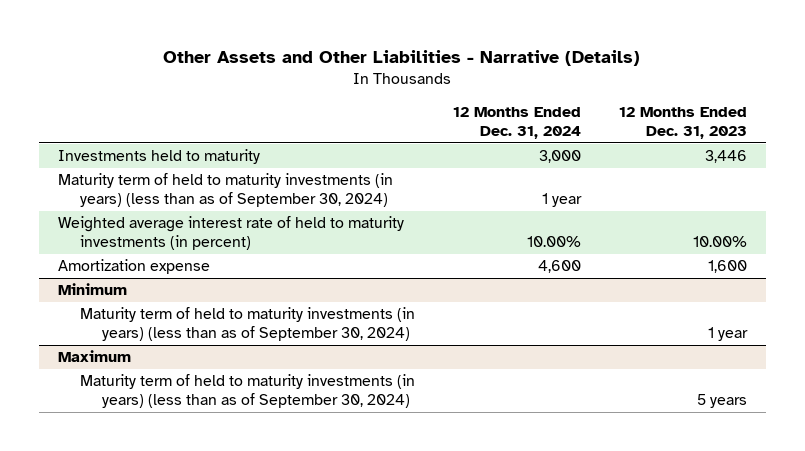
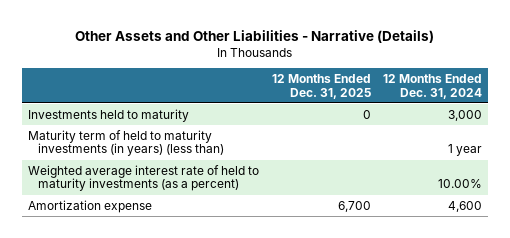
- | 12 Months Ended Dec. 31, 2024 | 12 Months Ended Dec. 31, 2023
+ | 12 Months Ended Dec. 31, 2025 | 12 Months Ended Dec. 31, 2024
- Maturity term of held to maturity investments (in years) (less than as of September 30, 2024) | 1 year |
- Weighted average interest rate of held to maturity investments (in percent) | 10.00% | 10.00%
+ Maturity term of held to maturity investments (in years) (less than) | | 1 year
+ Weighted average interest rate of held to maturity investments (as a percent) | | 10.00%
- Minimum
- Maturity term of held to maturity investments (in years) (less than as of September 30, 2024) | | 1 year
- Maximum
- Maturity term of held to maturity investments (in years) (less than as of September 30, 2024) | | 5 years

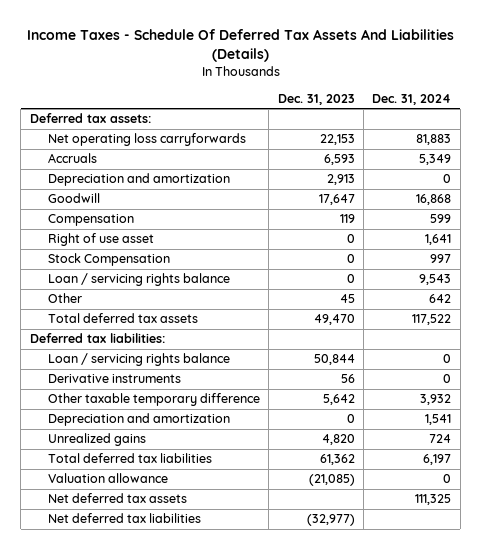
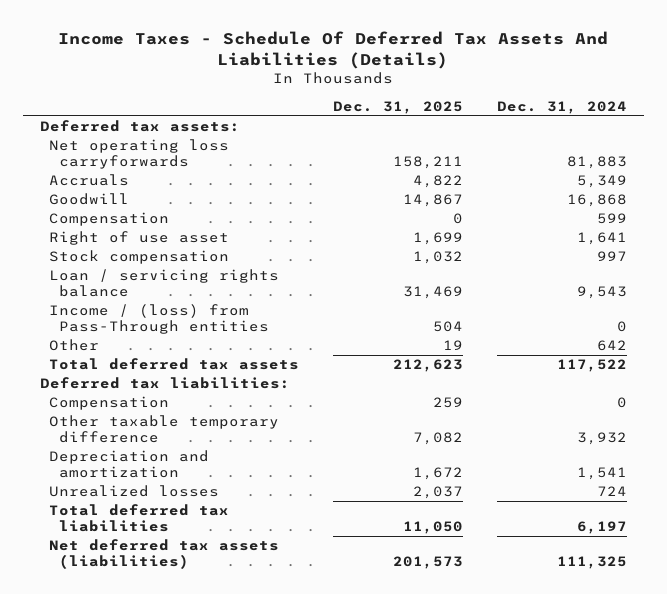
- | Dec. 31, 2023 | Dec. 31, 2024
+ | Dec. 31, 2025 | Dec. 31, 2024
- Depreciation and amortization | 2,913 | 0
- Stock Compensation | 0 | 997
+ Stock compensation | 1,032 | 997
+ Income / (loss) from Pass-Through entities | 504 | 0
- Loan / servicing rights balance | 50,844 | 0
- Derivative instruments | 56 | 0
+ Compensation | 259 | 0
- Unrealized gains | 4,820 | 724
+ Unrealized losses | 2,037 | 724
- Valuation allowance | (21,085) | 0
- Net deferred tax assets | | 111,325
- Net deferred tax liabilities | (32,977) |
+ Net deferred tax assets (liabilities) | 201,573 | 111,325

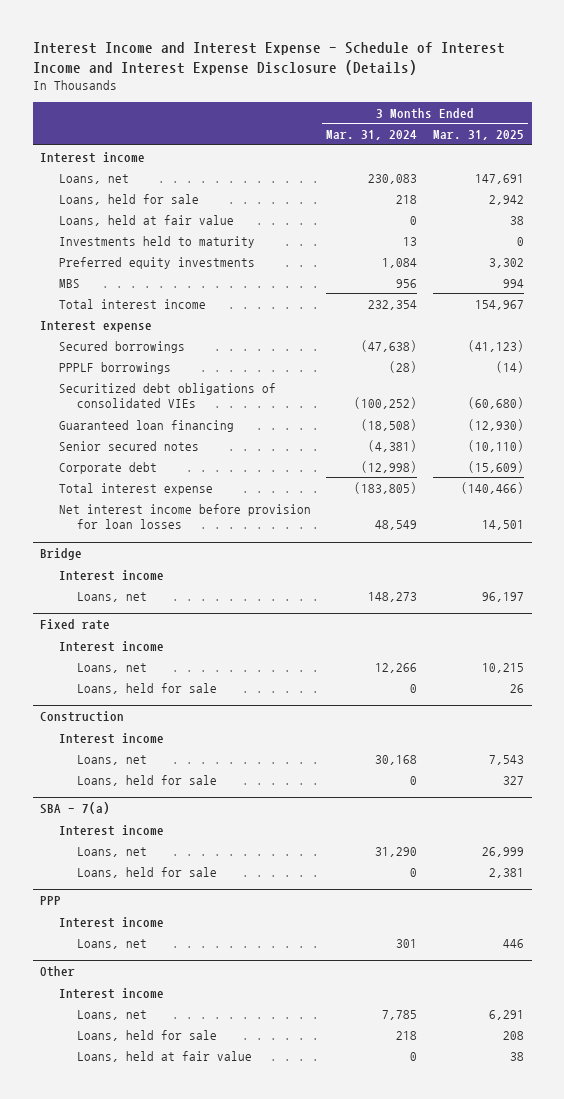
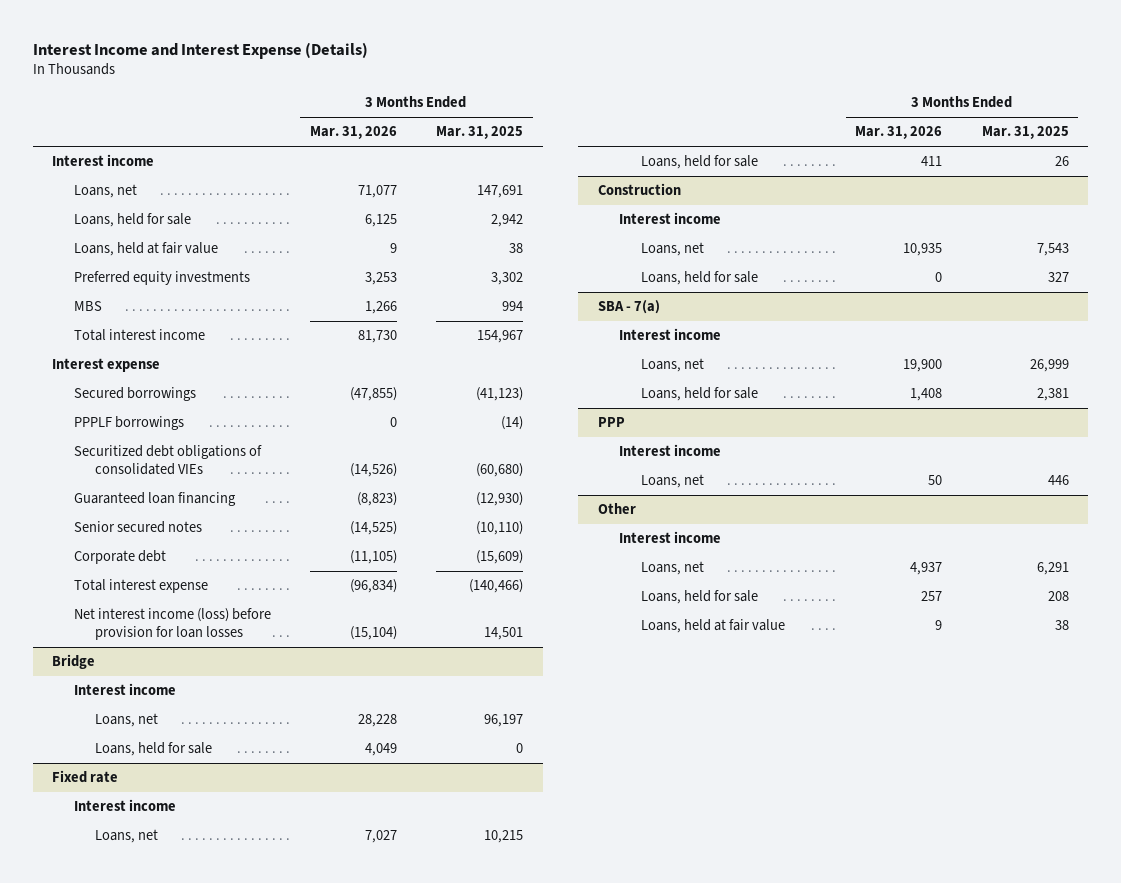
- Interest Income and Interest Expense - Schedule of Interest Income and Interest Expense Disclosure (Details)
+ Interest Income and Interest Expense (Details)
- | 3 Months Ended Mar. 31, 2024 | 3 Months Ended Mar. 31, 2025
+ | 3 Months Ended Mar. 31, 2026 | 3 Months Ended Mar. 31, 2025
- Investments held to maturity | 13 | 0
- Net interest income before provision for loan losses | 48,549 | 14,501
+ Net interest income (loss) before provision for loan losses | (15,104) | 14,501
@ Bridge
+ Loans, held for sale | 4,049 | 0

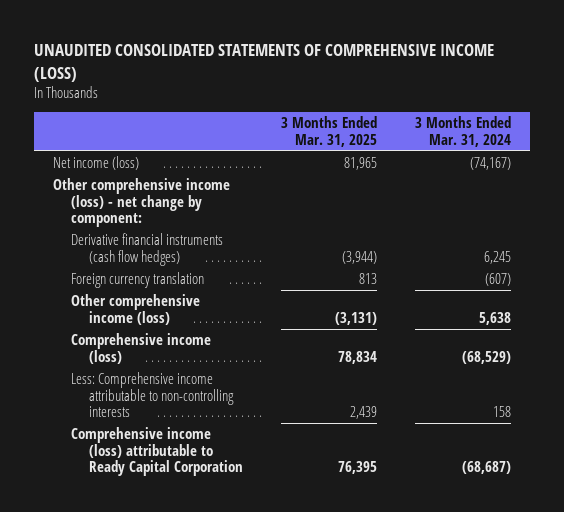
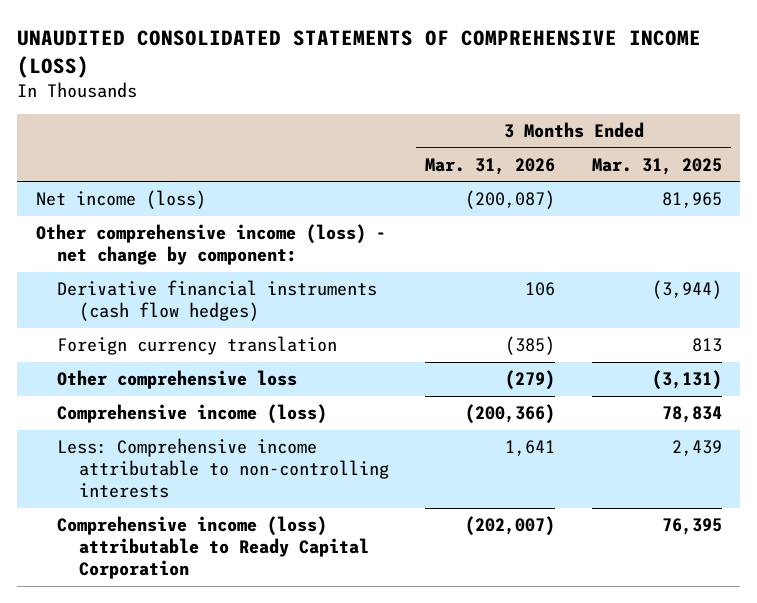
- | 3 Months Ended Mar. 31, 2025 | 3 Months Ended Mar. 31, 2024
+ | 3 Months Ended Mar. 31, 2026 | 3 Months Ended Mar. 31, 2025
- Other comprehensive income (loss) | (3,131) | 5,638
+ Other comprehensive loss | (279) | (3,131)

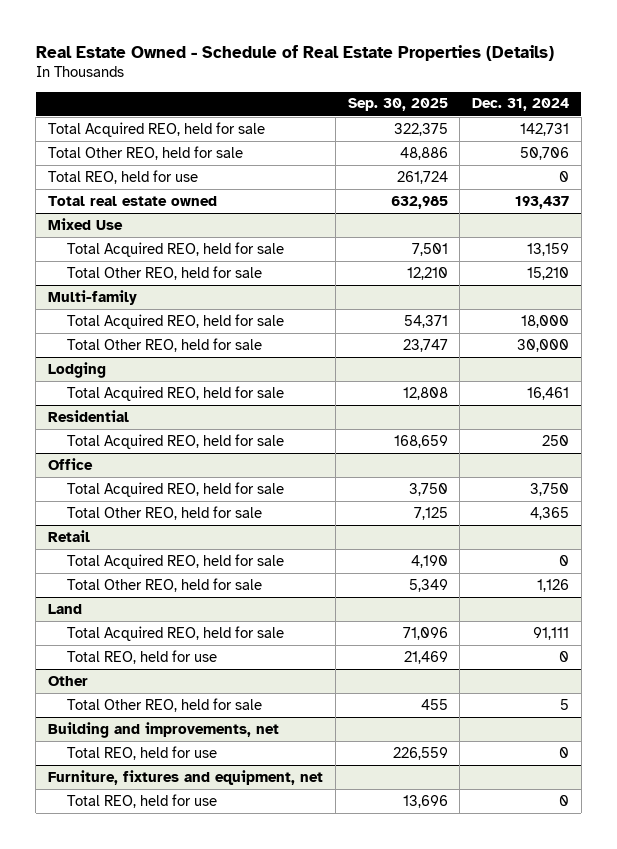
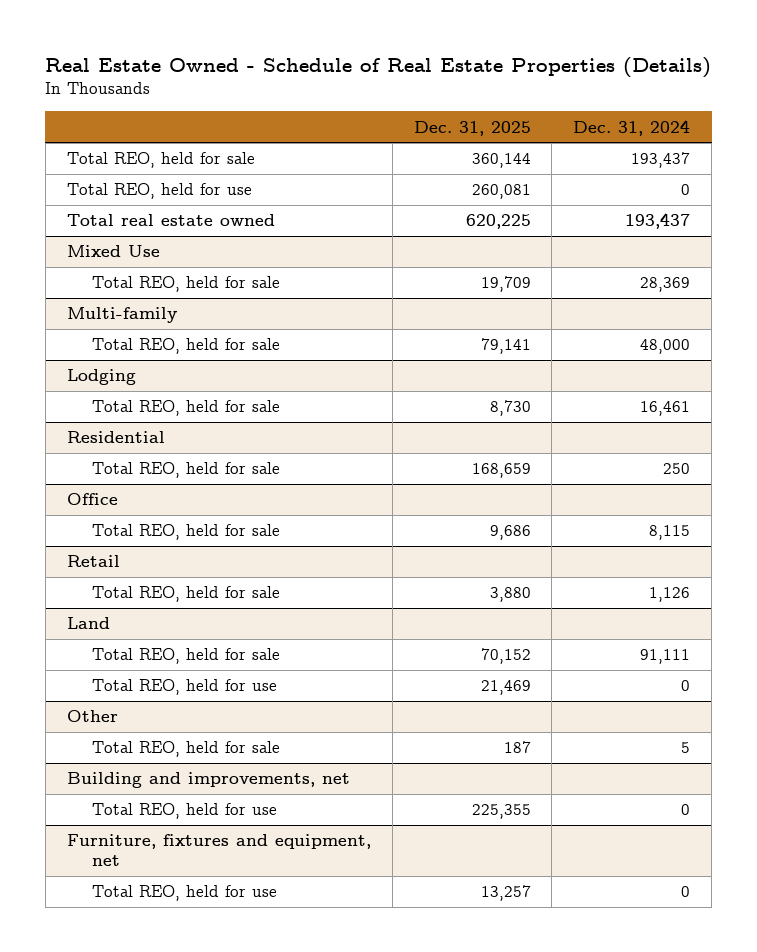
- | Sep. 30, 2025 | Dec. 31, 2024
+ | Dec. 31, 2025 | Dec. 31, 2024
- Total Acquired REO, held for sale | 322,375 | 142,731
- Total Other REO, held for sale | 48,886 | 50,706
+ Total REO, held for sale | 360,144 | 193,437
@ Mixed Use
- Total Acquired REO, held for sale | 7,501 | 13,159
- Total Other REO, held for sale | 12,210 | 15,210
+ Total REO, held for sale | 19,709 | 28,369
@ Multi-family
- Total Acquired REO, held for sale | 54,371 | 18,000
- Total Other REO, held for sale | 23,747 | 30,000
+ Total REO, held for sale | 79,141 | 48,000
@ Lodging
- Total Acquired REO, held for sale | 12,808 | 16,461
+ Total REO, held for sale | 8,730 | 16,461
@ Residential
- Total Acquired REO, held for sale | 168,659 | 250
+ Total REO, held for sale | 168,659 | 250
@ Office
- Total Acquired REO, held for sale | 3,750 | 3,750
- Total Other REO, held for sale | 7,125 | 4,365
+ Total REO, held for sale | 9,686 | 8,115
@ Retail
- Total Acquired REO, held for sale | 4,190 | 0
- Total Other REO, held for sale | 5,349 | 1,126
+ Total REO, held for sale | 3,880 | 1,126
@ Land
- Total Acquired REO, held for sale | 71,096 | 91,111
+ Total REO, held for sale | 70,152 | 91,111
@ Other
- Total Other REO, held for sale | 455 | 5
+ Total REO, held for sale | 187 | 5

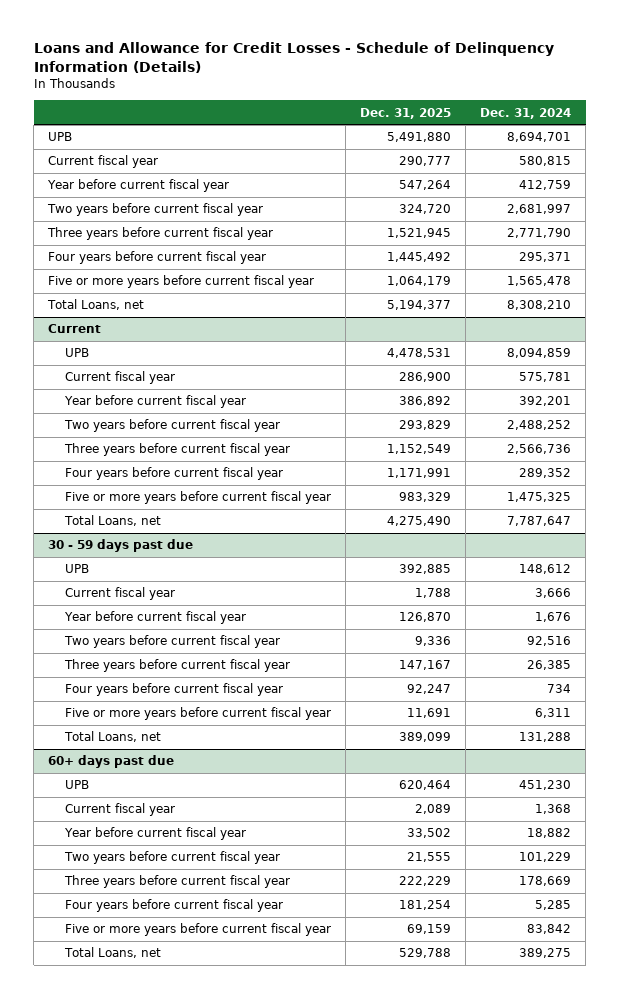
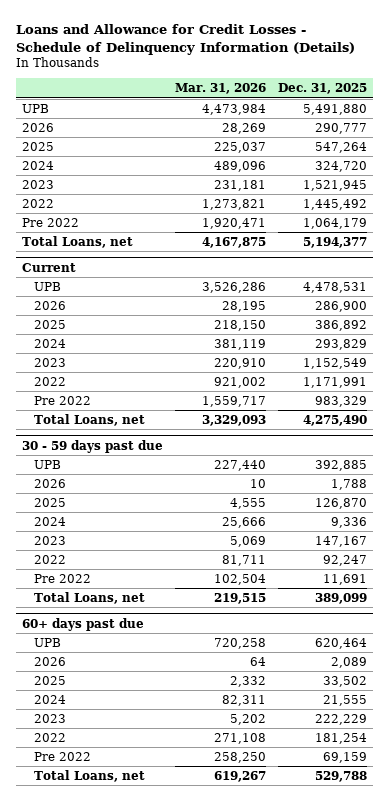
- | Dec. 31, 2025 | Dec. 31, 2024
+ | Mar. 31, 2026 | Dec. 31, 2025
- Current fiscal year | 290,777 | 580,815
- Year before current fiscal year | 547,264 | 412,759
- Two years before current fiscal year | 324,720 | 2,681,997
- Three years before current fiscal year | 1,521,945 | 2,771,790
- Four years before current fiscal year | 1,445,492 | 295,371
- Five or more years before current fiscal year | 1,064,179 | 1,565,478
+ 2026 | 28,269 | 290,777
+ 2025 | 225,037 | 547,264
+ 2024 | 489,096 | 324,720
+ 2023 | 231,181 | 1,521,945
+ 2022 | 1,273,821 | 1,445,492
+ Pre 2022 | 1,920,471 | 1,064,179
@ Current
- Current fiscal year | 286,900 | 575,781
- Year before current fiscal year | 386,892 | 392,201
- Two years before current fiscal year | 293,829 | 2,488,252
- Three years before current fiscal year | 1,152,549 | 2,566,736
- Four years before current fiscal year | 1,171,991 | 289,352
- Five or more years before current fiscal year | 983,329 | 1,475,325
+ 2026 | 28,195 | 286,900
+ 2025 | 218,150 | 386,892
+ 2024 | 381,119 | 293,829
+ 2023 | 220,910 | 1,152,549
+ 2022 | 921,002 | 1,171,991
+ Pre 2022 | 1,559,717 | 983,329
@ 30 - 59 days past due
- Current fiscal year | 1,788 | 3,666
- Year before current fiscal year | 126,870 | 1,676
- Two years before current fiscal year | 9,336 | 92,516
- Three years before current fiscal year | 147,167 | 26,385
- Four years before current fiscal year | 92,247 | 734
- Five or more years before current fiscal year | 11,691 | 6,311
+ 2026 | 10 | 1,788
+ 2025 | 4,555 | 126,870
+ 2024 | 25,666 | 9,336
+ 2023 | 5,069 | 147,167
+ 2022 | 81,711 | 92,247
+ Pre 2022 | 102,504 | 11,691
@ 60+ days past due
- Current fiscal year | 2,089 | 1,368
- Year before current fiscal year | 33,502 | 18,882
- Two years before current fiscal year | 21,555 | 101,229
- Three years before current fiscal year | 222,229 | 178,669
- Four years before current fiscal year | 181,254 | 5,285
- Five or more years before current fiscal year | 69,159 | 83,842
+ 2026 | 64 | 2,089
+ 2025 | 2,332 | 33,502
+ 2024 | 82,311 | 21,555
+ 2023 | 5,202 | 222,229
+ 2022 | 271,108 | 181,254
+ Pre 2022 | 258,250 | 69,159

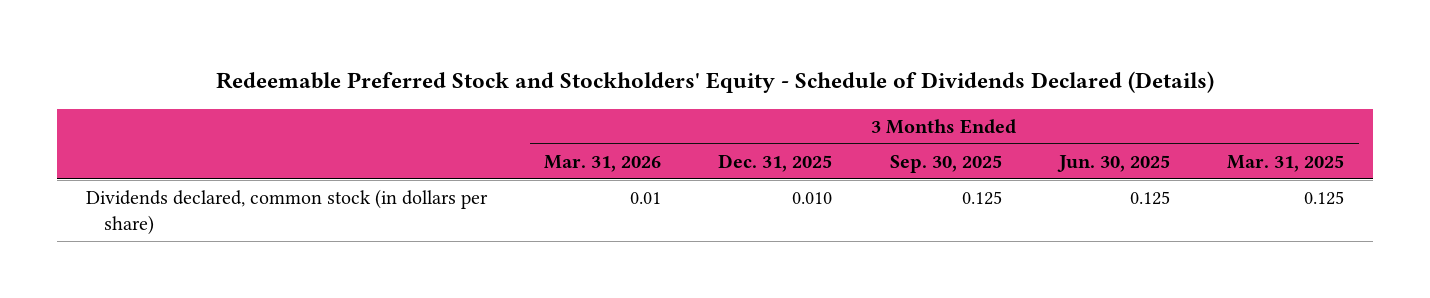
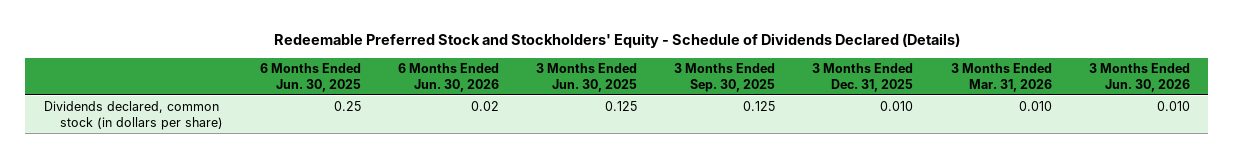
- | 3 Months Ended Mar. 31, 2026 | 3 Months Ended Dec. 31, 2025 | 3 Months Ended Sep. 30, 2025 | 3 Months Ended Jun. 30, 2025 | 3 Months Ended Mar. 31, 2025
+ | 6 Months Ended Jun. 30, 2025 | 6 Months Ended Jun. 30, 2026 | 3 Months Ended Jun. 30, 2025 | 3 Months Ended Sep. 30, 2025 | 3 Months Ended Dec. 31, 2025 | 3 Months Ended Mar. 31, 2026 | 3 Months Ended Jun. 30, 2026
- Dividends declared, common stock (in dollars per share) | 0.01 | 0.010 | 0.125 | 0.125 | 0.125
+ Dividends declared, common stock (in dollars per share) | 0.25 | 0.02 | 0.125 | 0.125 | 0.010 | 0.010 | 0.010

